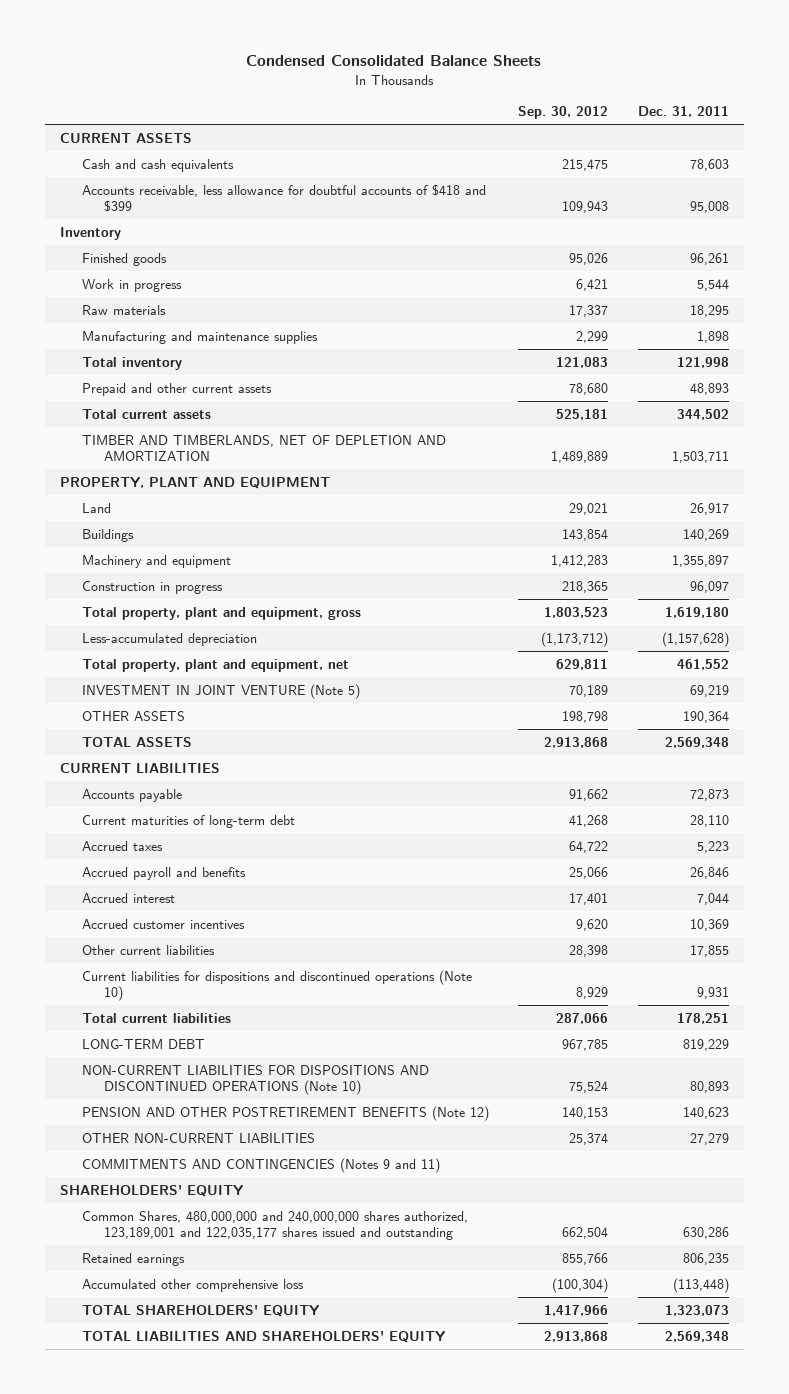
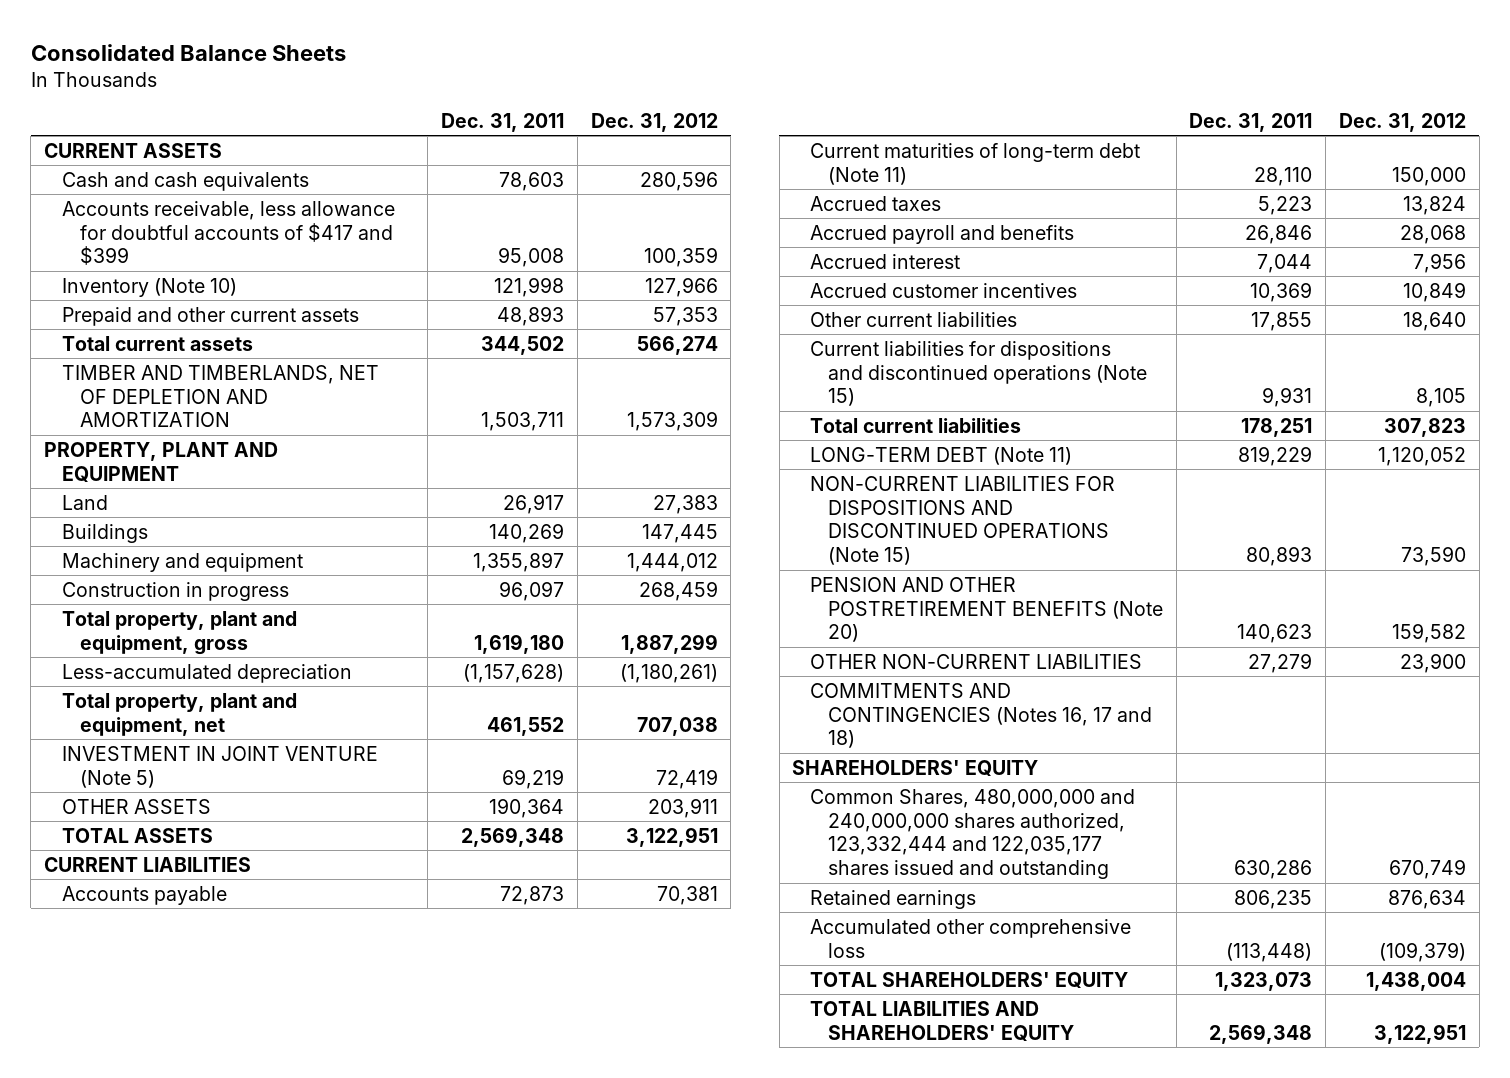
- Condensed Consolidated Balance Sheets
+ Consolidated Balance Sheets
- | Sep. 30, 2012 | Dec. 31, 2011
+ | Dec. 31, 2011 | Dec. 31, 2012
- Accounts receivable, less allowance for doubtful accounts of $418 and $399 | 109,943 | 95,008
- Inventory
- Finished goods | 95,026 | 96,261
- Work in progress | 6,421 | 5,544
- Raw materials | 17,337 | 18,295
- Manufacturing and maintenance supplies | 2,299 | 1,898
- Total inventory | 121,083 | 121,998
+ Accounts receivable, less allowance for doubtful accounts of $417 and $399 | 95,008 | 100,359
+ Inventory (Note 10) | 121,998 | 127,966
- Current maturities of long-term debt | 41,268 | 28,110
+ Current maturities of long-term debt (Note 11) | 28,110 | 150,000
- Current liabilities for dispositions and discontinued operations (Note 10) | 8,929 | 9,931
+ Current liabilities for dispositions and discontinued operations (Note 15) | 9,931 | 8,105
- LONG-TERM DEBT | 967,785 | 819,229
- NON-CURRENT LIABILITIES FOR DISPOSITIONS AND DISCONTINUED OPERATIONS (Note 10) | 75,524 | 80,893
- PENSION AND OTHER POSTRETIREMENT BENEFITS (Note 12) | 140,153 | 140,623
+ LONG-TERM DEBT (Note 11) | 819,229 | 1,120,052
+ NON-CURRENT LIABILITIES FOR DISPOSITIONS AND DISCONTINUED OPERATIONS (Note 15) | 80,893 | 73,590
+ PENSION AND OTHER POSTRETIREMENT BENEFITS (Note 20) | 140,623 | 159,582
- COMMITMENTS AND CONTINGENCIES (Notes 9 and 11)
+ COMMITMENTS AND CONTINGENCIES (Notes 16, 17 and 18)
- Common Shares, 480,000,000 and 240,000,000 shares authorized, 123,189,001 and 122,035,177 shares issued and outstanding | 662,504 | 630,286
+ Common Shares, 480,000,000 and 240,000,000 shares authorized, 123,332,444 and 122,035,177 shares issued and outstanding | 630,286 | 670,749

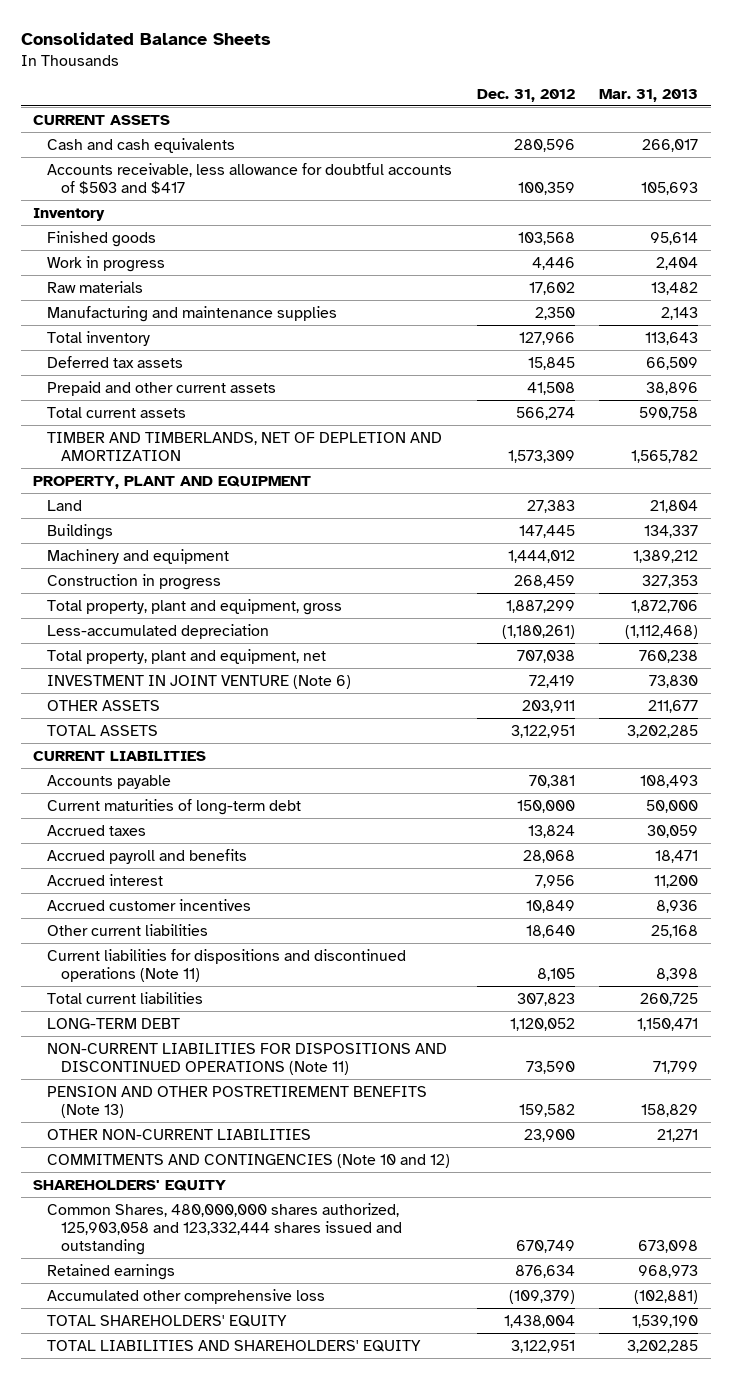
- | Dec. 31, 2011 | Dec. 31, 2012
+ | Dec. 31, 2012 | Mar. 31, 2013
- Accounts receivable, less allowance for doubtful accounts of $417 and $399 | 95,008 | 100,359
- Inventory (Note 10) | 121,998 | 127,966
- Prepaid and other current assets | 48,893 | 57,353
+ Accounts receivable, less allowance for doubtful accounts of $503 and $417 | 100,359 | 105,693
+ Inventory
+ Finished goods | 103,568 | 95,614
+ Work in progress | 4,446 | 2,404
+ Raw materials | 17,602 | 13,482
+ Manufacturing and maintenance supplies | 2,350 | 2,143
+ Total inventory | 127,966 | 113,643
+ Deferred tax assets | 15,845 | 66,509
+ Prepaid and other current assets | 41,508 | 38,896
- INVESTMENT IN JOINT VENTURE (Note 5) | 69,219 | 72,419
+ INVESTMENT IN JOINT VENTURE (Note 6) | 72,419 | 73,830
- Current maturities of long-term debt (Note 11) | 28,110 | 150,000
+ Current maturities of long-term debt | 150,000 | 50,000
- Current liabilities for dispositions and discontinued operations (Note 15) | 9,931 | 8,105
+ Current liabilities for dispositions and discontinued operations (Note 11) | 8,105 | 8,398
- LONG-TERM DEBT (Note 11) | 819,229 | 1,120,052
- NON-CURRENT LIABILITIES FOR DISPOSITIONS AND DISCONTINUED OPERATIONS (Note 15) | 80,893 | 73,590
- PENSION AND OTHER POSTRETIREMENT BENEFITS (Note 20) | 140,623 | 159,582
+ LONG-TERM DEBT | 1,120,052 | 1,150,471
+ NON-CURRENT LIABILITIES FOR DISPOSITIONS AND DISCONTINUED OPERATIONS (Note 11) | 73,590 | 71,799
+ PENSION AND OTHER POSTRETIREMENT BENEFITS (Note 13) | 159,582 | 158,829
- COMMITMENTS AND CONTINGENCIES (Notes 16, 17 and 18)
+ COMMITMENTS AND CONTINGENCIES (Note 10 and 12)
- Common Shares, 480,000,000 and 240,000,000 shares authorized, 123,332,444 and 122,035,177 shares issued and outstanding | 630,286 | 670,749
+ Common Shares, 480,000,000 shares authorized, 125,903,058 and 123,332,444 shares issued and outstanding | 670,749 | 673,098

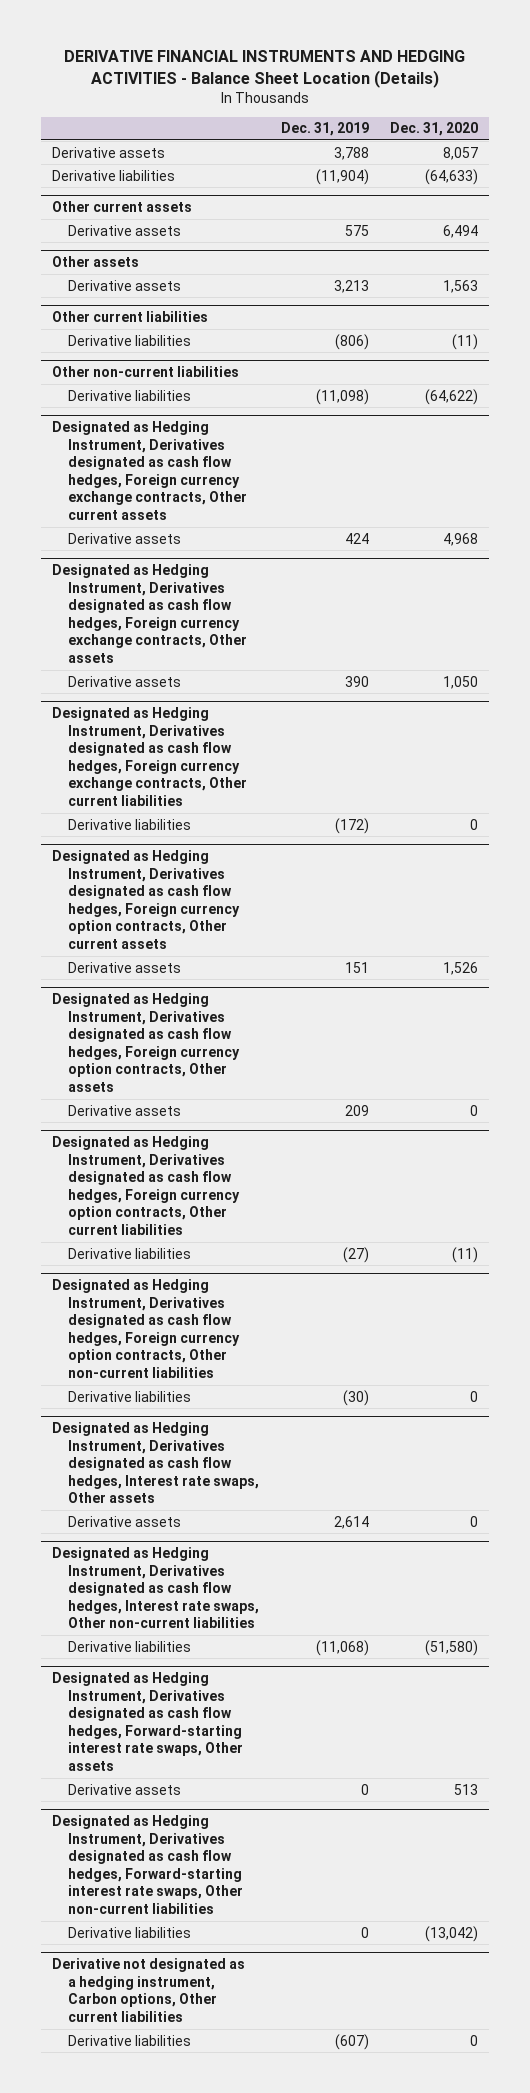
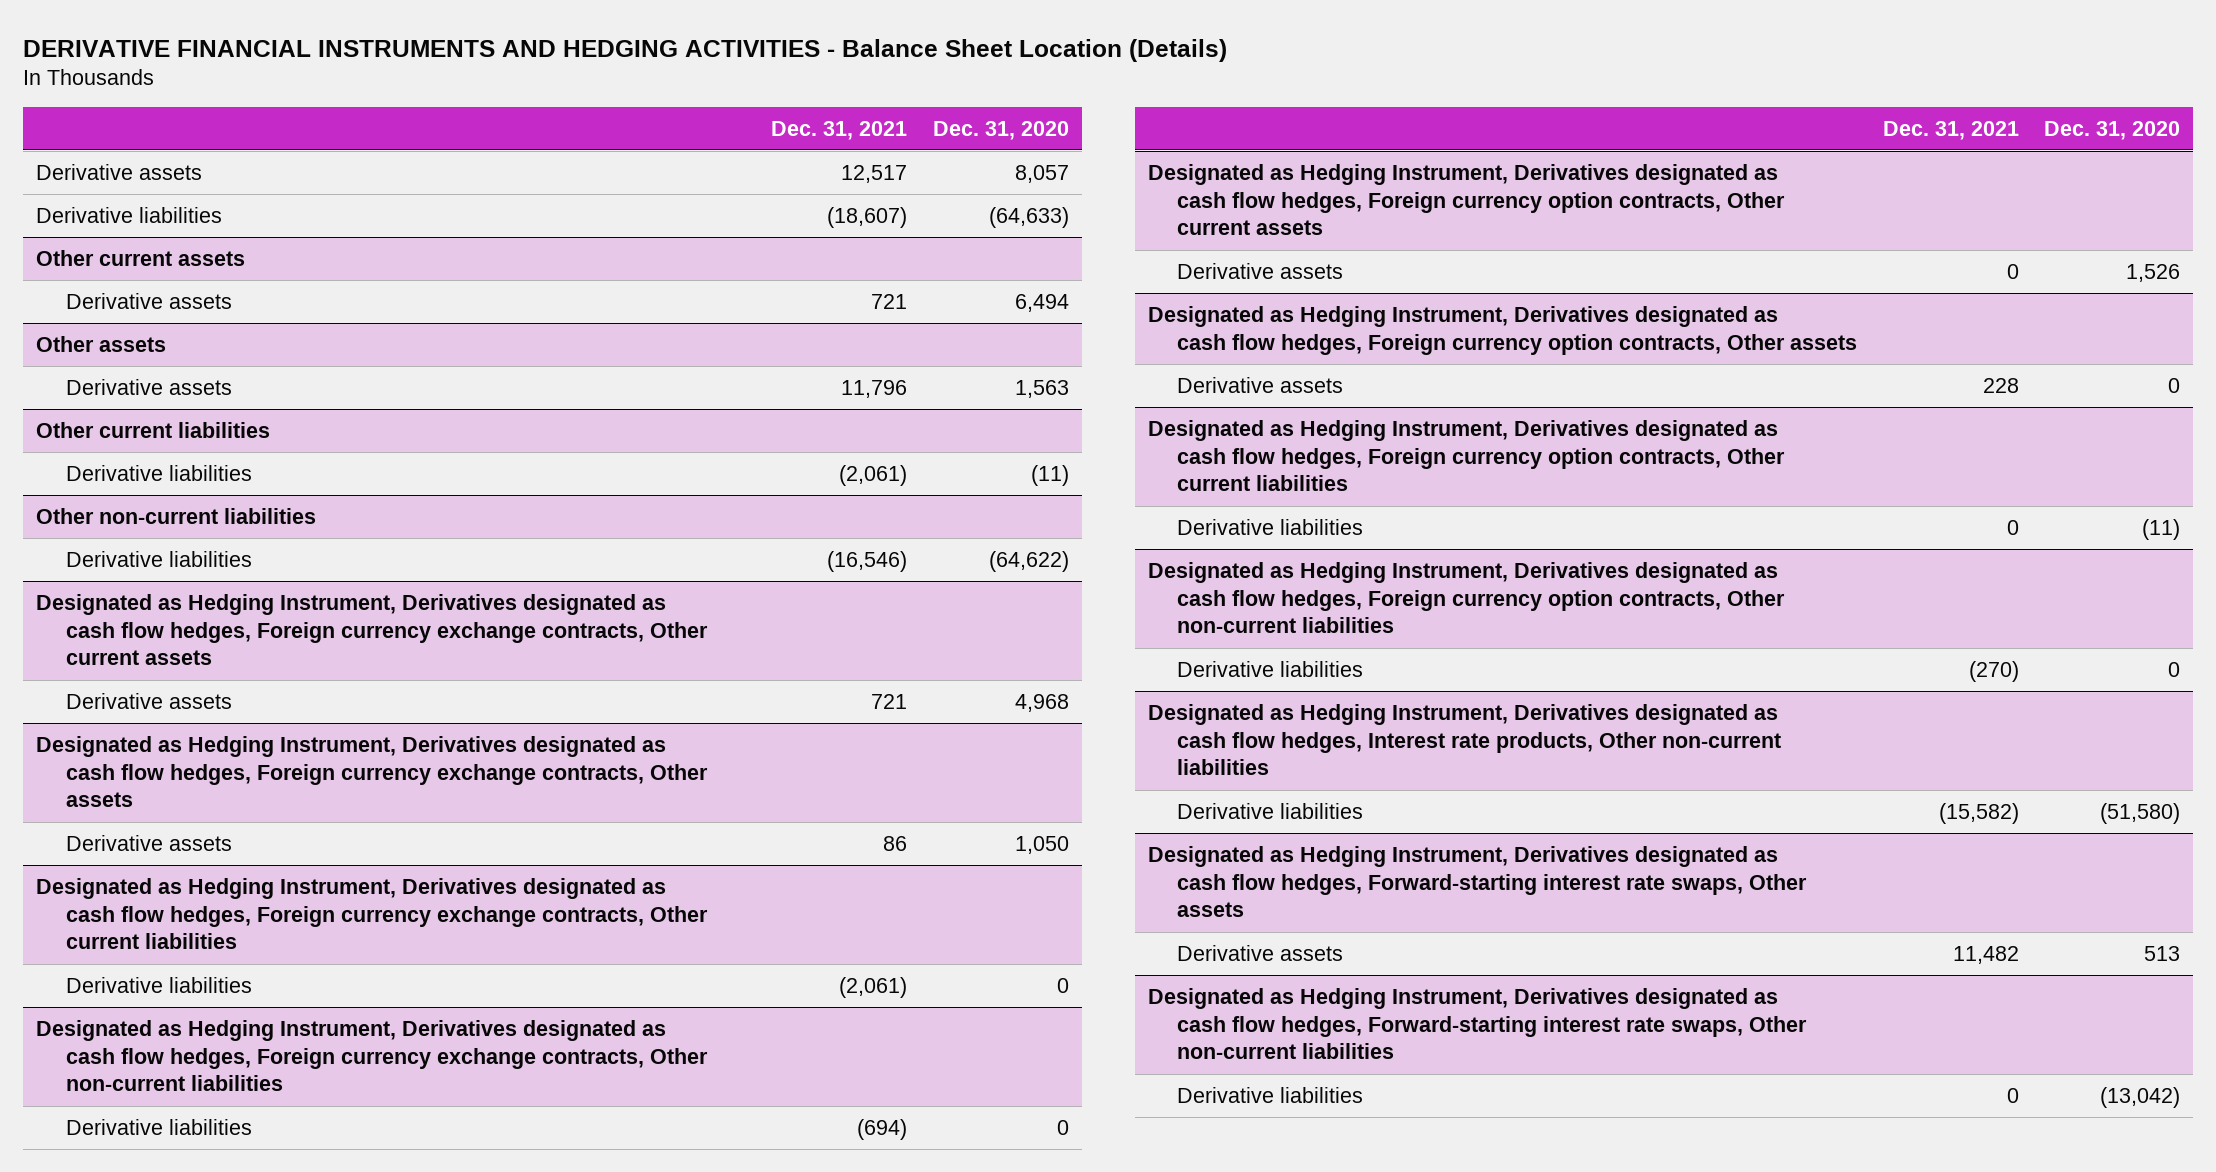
- | Dec. 31, 2019 | Dec. 31, 2020
+ | Dec. 31, 2021 | Dec. 31, 2020
+ Designated as Hedging Instrument, Derivatives designated as cash flow hedges, Foreign currency exchange contracts, Other non-current liabilities
+ Derivative liabilities | (694) | 0
- Designated as Hedging Instrument, Derivatives designated as cash flow hedges, Interest rate swaps, Other assets
- Derivative assets | 2,614 | 0
- Designated as Hedging Instrument, Derivatives designated as cash flow hedges, Interest rate swaps, Other non-current liabilities
+ Designated as Hedging Instrument, Derivatives designated as cash flow hedges, Interest rate products, Other non-current liabilities
- Derivative not designated as a hedging instrument, Carbon options, Other current liabilities
- Derivative liabilities | (607) | 0

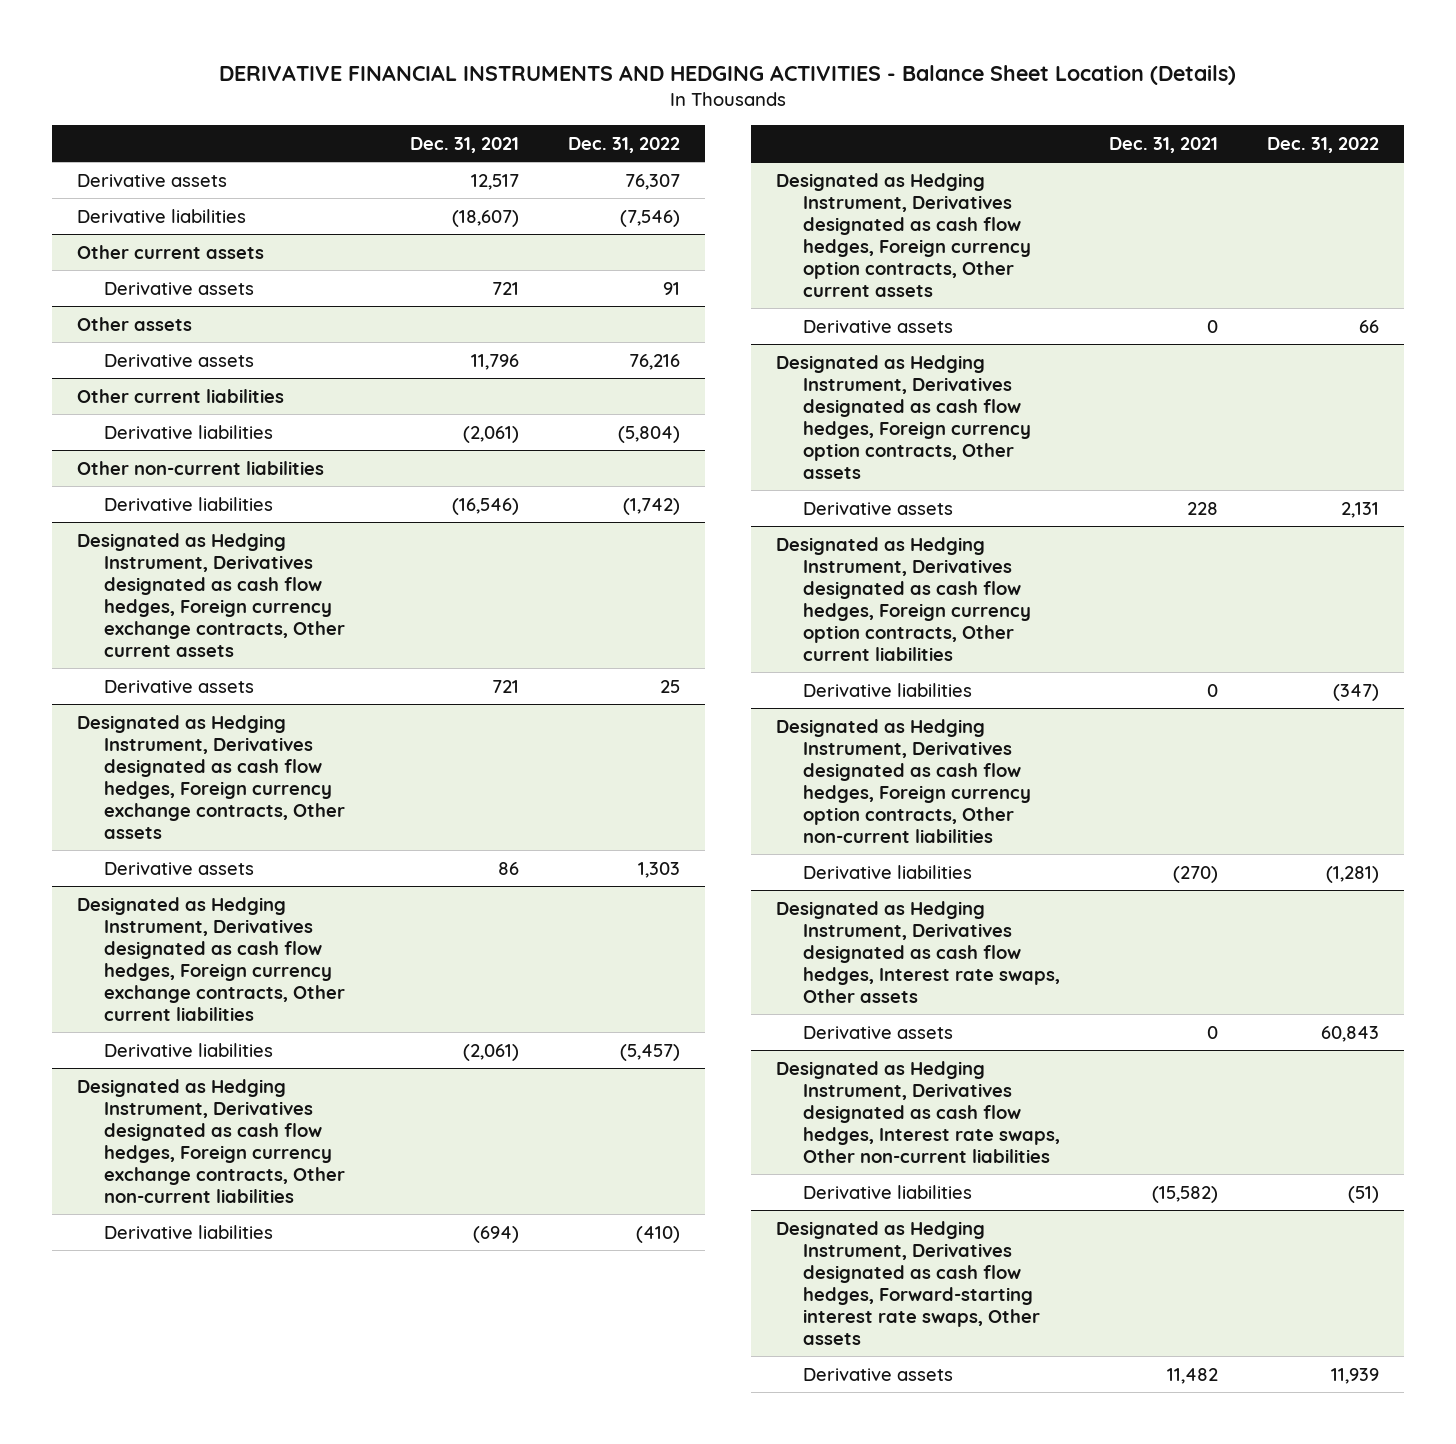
- | Dec. 31, 2021 | Dec. 31, 2020
+ | Dec. 31, 2021 | Dec. 31, 2022
- Designated as Hedging Instrument, Derivatives designated as cash flow hedges, Interest rate products, Other non-current liabilities
+ Designated as Hedging Instrument, Derivatives designated as cash flow hedges, Interest rate swaps, Other assets
+ Derivative assets | 0 | 60,843
+ Designated as Hedging Instrument, Derivatives designated as cash flow hedges, Interest rate swaps, Other non-current liabilities
- Designated as Hedging Instrument, Derivatives designated as cash flow hedges, Forward-starting interest rate swaps, Other non-current liabilities
- Derivative liabilities | 0 | (13,042)

